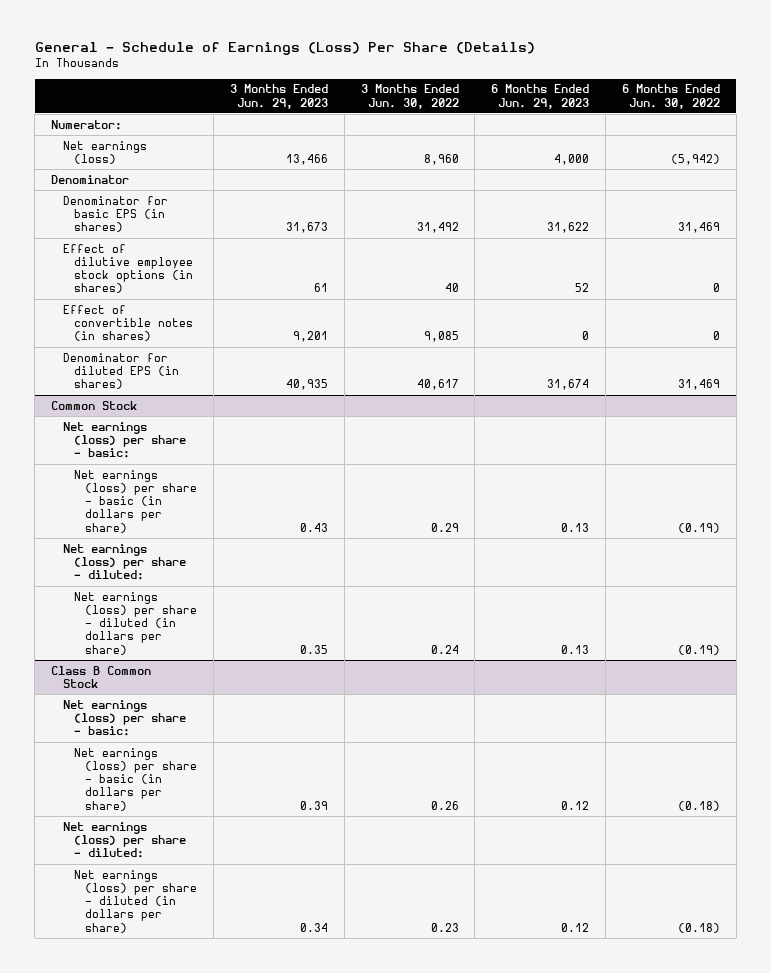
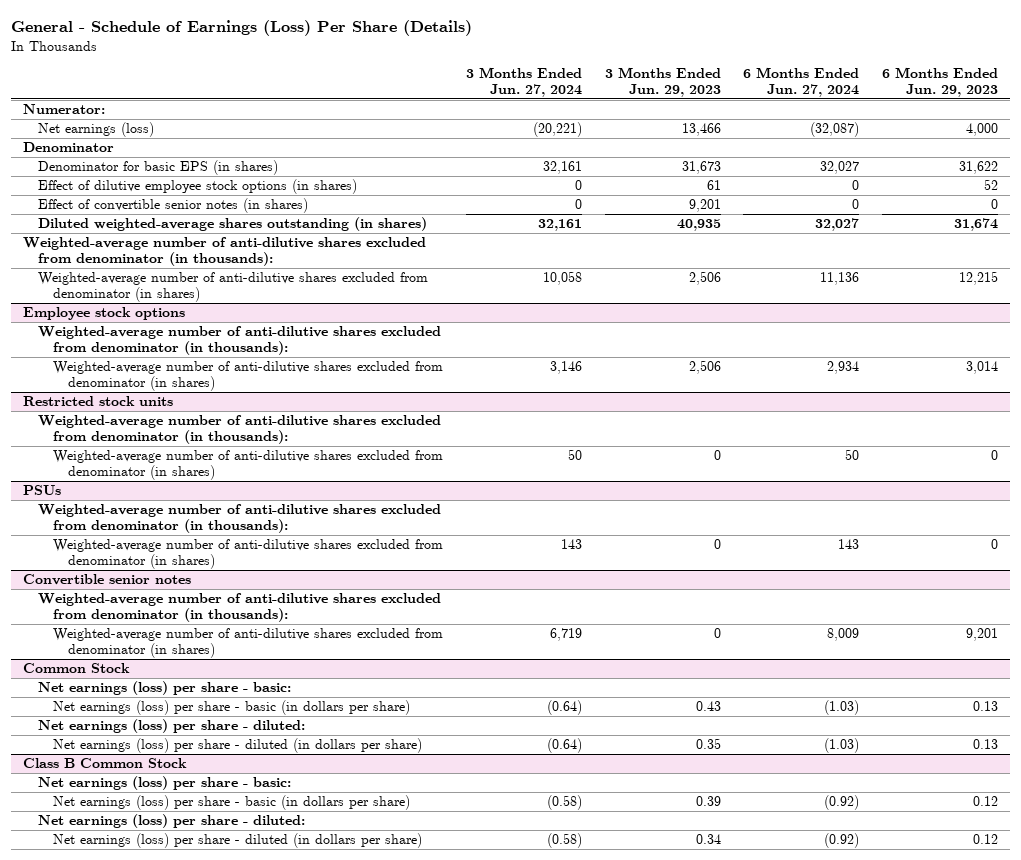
- | 3 Months Ended Jun. 29, 2023 | 3 Months Ended Jun. 30, 2022 | 6 Months Ended Jun. 29, 2023 | 6 Months Ended Jun. 30, 2022
+ | 3 Months Ended Jun. 27, 2024 | 3 Months Ended Jun. 29, 2023 | 6 Months Ended Jun. 27, 2024 | 6 Months Ended Jun. 29, 2023
- Effect of convertible notes (in shares) | 9,201 | 9,085 | 0 | 0
- Denominator for diluted EPS (in shares) | 40,935 | 40,617 | 31,674 | 31,469
+ Effect of convertible senior notes (in shares) | 0 | 9,201 | 0 | 0
+ Diluted weighted-average shares outstanding (in shares) | 32,161 | 40,935 | 32,027 | 31,674
+ Weighted-average number of anti-dilutive shares excluded from denominator (in thousands):
+ Weighted-average number of anti-dilutive shares excluded from denominator (in shares) | 10,058 | 2,506 | 11,136 | 12,215
+ Employee stock options
+ Weighted-average number of anti-dilutive shares excluded from denominator (in thousands):
+ Weighted-average number of anti-dilutive shares excluded from denominator (in shares) | 3,146 | 2,506 | 2,934 | 3,014
+ Restricted stock units
+ Weighted-average number of anti-dilutive shares excluded from denominator (in thousands):
+ Weighted-average number of anti-dilutive shares excluded from denominator (in shares) | 50 | 0 | 50 | 0
+ PSUs
+ Weighted-average number of anti-dilutive shares excluded from denominator (in thousands):
+ Weighted-average number of anti-dilutive shares excluded from denominator (in shares) | 143 | 0 | 143 | 0
+ Convertible senior notes
+ Weighted-average number of anti-dilutive shares excluded from denominator (in thousands):
+ Weighted-average number of anti-dilutive shares excluded from denominator (in shares) | 6,719 | 0 | 8,009 | 9,201

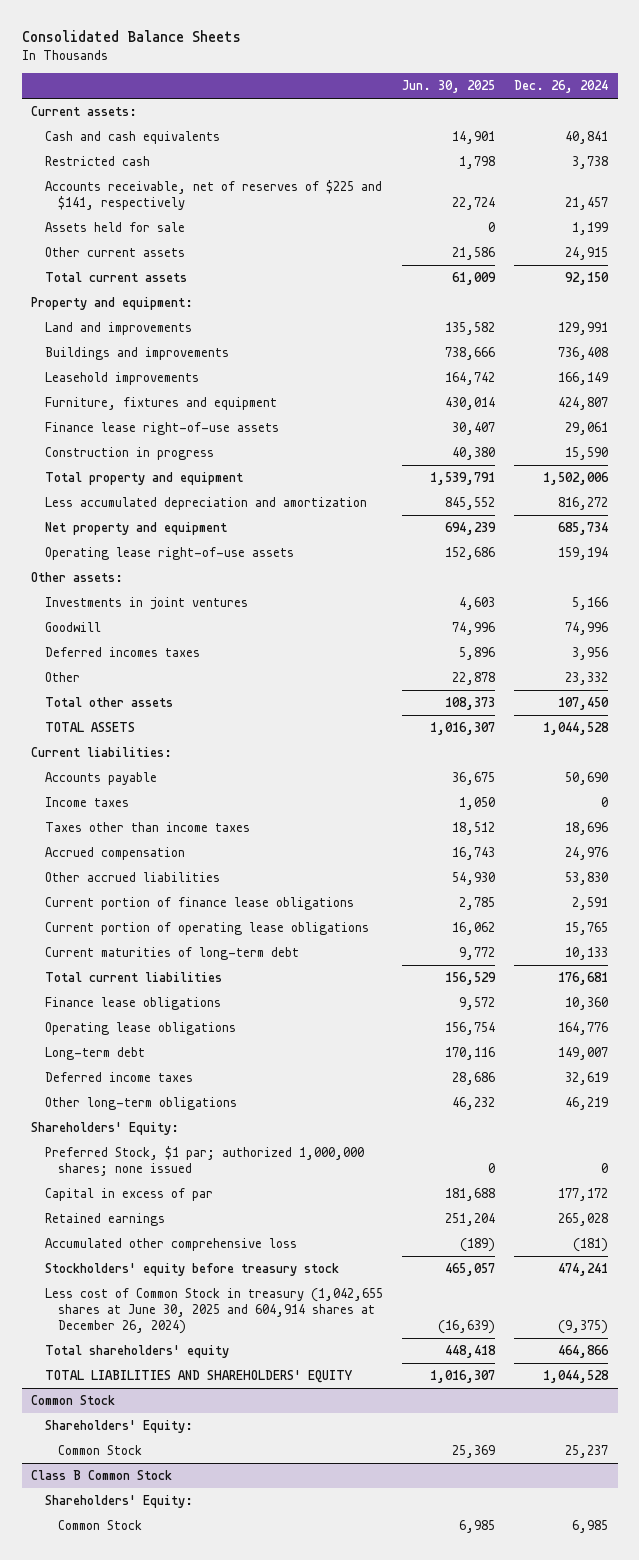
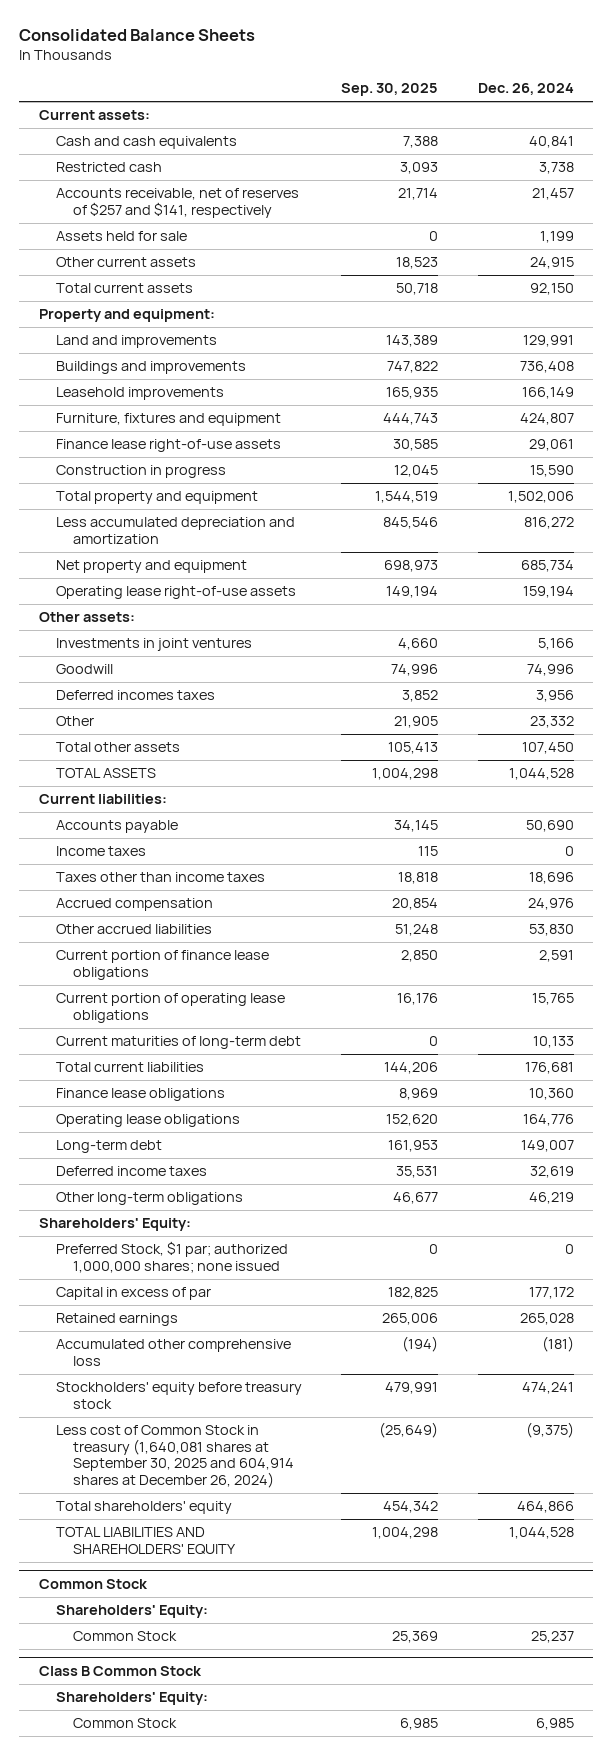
- | Jun. 30, 2025 | Dec. 26, 2024
+ | Sep. 30, 2025 | Dec. 26, 2024
- Accounts receivable, net of reserves of $225 and $141, respectively | 22,724 | 21,457
+ Accounts receivable, net of reserves of $257 and $141, respectively | 21,714 | 21,457
- Less cost of Common Stock in treasury (1,042,655 shares at June 30, 2025 and 604,914 shares at December 26, 2024) | (16,639) | (9,375)
+ Less cost of Common Stock in treasury (1,640,081 shares at September 30, 2025 and 604,914 shares at December 26, 2024) | (25,649) | (9,375)

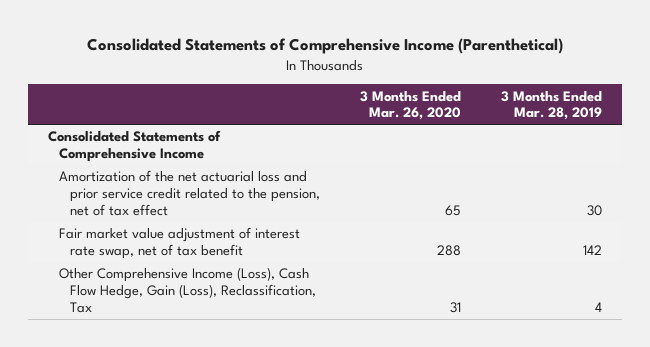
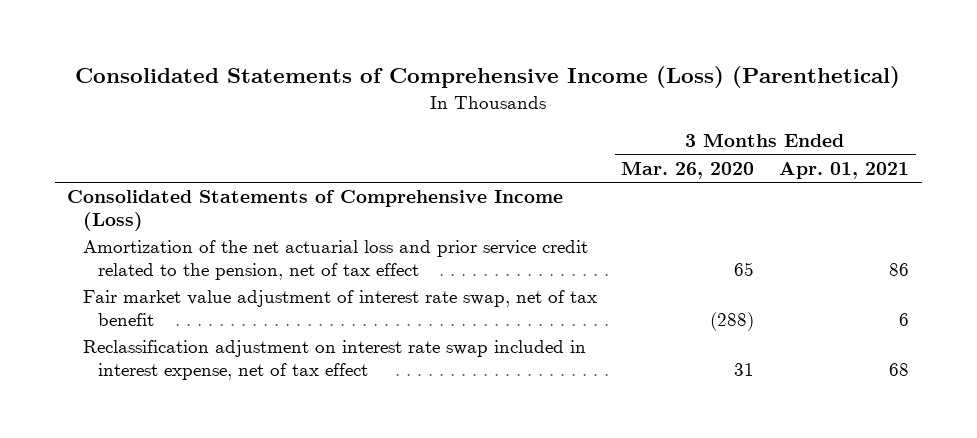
- Consolidated Statements of Comprehensive Income (Parenthetical)
+ Consolidated Statements of Comprehensive Income (Loss) (Parenthetical)
- | 3 Months Ended Mar. 26, 2020 | 3 Months Ended Mar. 28, 2019
+ | 3 Months Ended Mar. 26, 2020 | 3 Months Ended Apr. 01, 2021
- Consolidated Statements of Comprehensive Income
+ Consolidated Statements of Comprehensive Income (Loss)
- Fair market value adjustment of interest rate swap, net of tax benefit | 288 | 142
- Other Comprehensive Income (Loss), Cash Flow Hedge, Gain (Loss), Reclassification, Tax | 31 | 4
+ Fair market value adjustment of interest rate swap, net of tax benefit | (288) | 6
+ Reclassification adjustment on interest rate swap included in interest expense, net of tax effect | 31 | 68

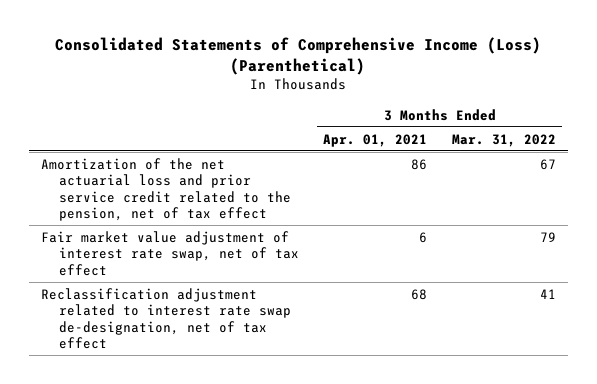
- | 3 Months Ended Mar. 26, 2020 | 3 Months Ended Apr. 01, 2021
+ | 3 Months Ended Apr. 01, 2021 | 3 Months Ended Mar. 31, 2022
- Consolidated Statements of Comprehensive Income (Loss)
- Fair market value adjustment of interest rate swap, net of tax benefit | (288) | 6
- Reclassification adjustment on interest rate swap included in interest expense, net of tax effect | 31 | 68
+ Fair market value adjustment of interest rate swap, net of tax effect | 6 | 79
+ Reclassification adjustment related to interest rate swap de-designation, net of tax effect | 68 | 41

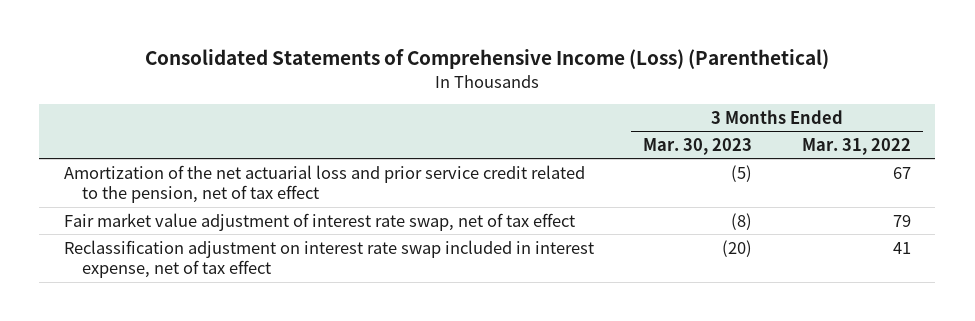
- | 3 Months Ended Apr. 01, 2021 | 3 Months Ended Mar. 31, 2022
+ | 3 Months Ended Mar. 30, 2023 | 3 Months Ended Mar. 31, 2022
- Reclassification adjustment related to interest rate swap de-designation, net of tax effect | 68 | 41
+ Reclassification adjustment on interest rate swap included in interest expense, net of tax effect | (20) | 41

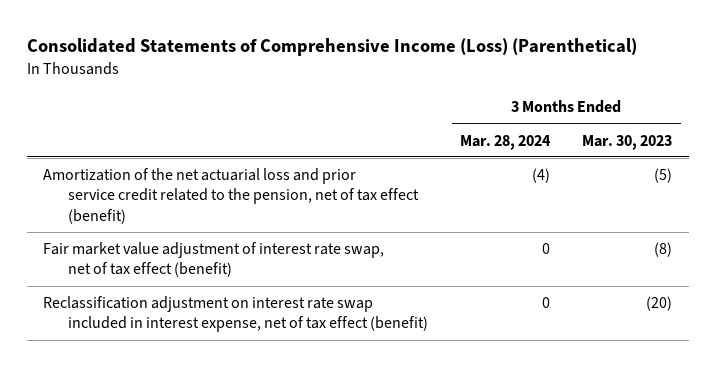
- | 3 Months Ended Mar. 30, 2023 | 3 Months Ended Mar. 31, 2022
+ | 3 Months Ended Mar. 28, 2024 | 3 Months Ended Mar. 30, 2023
- Amortization of the net actuarial loss and prior service credit related to the pension, net of tax effect | (5) | 67
- Fair market value adjustment of interest rate swap, net of tax effect | (8) | 79
- Reclassification adjustment on interest rate swap included in interest expense, net of tax effect | (20) | 41
+ Amortization of the net actuarial loss and prior service credit related to the pension, net of tax effect (benefit) | (4) | (5)
+ Fair market value adjustment of interest rate swap, net of tax effect (benefit) | 0 | (8)
+ Reclassification adjustment on interest rate swap included in interest expense, net of tax effect (benefit) | 0 | (20)

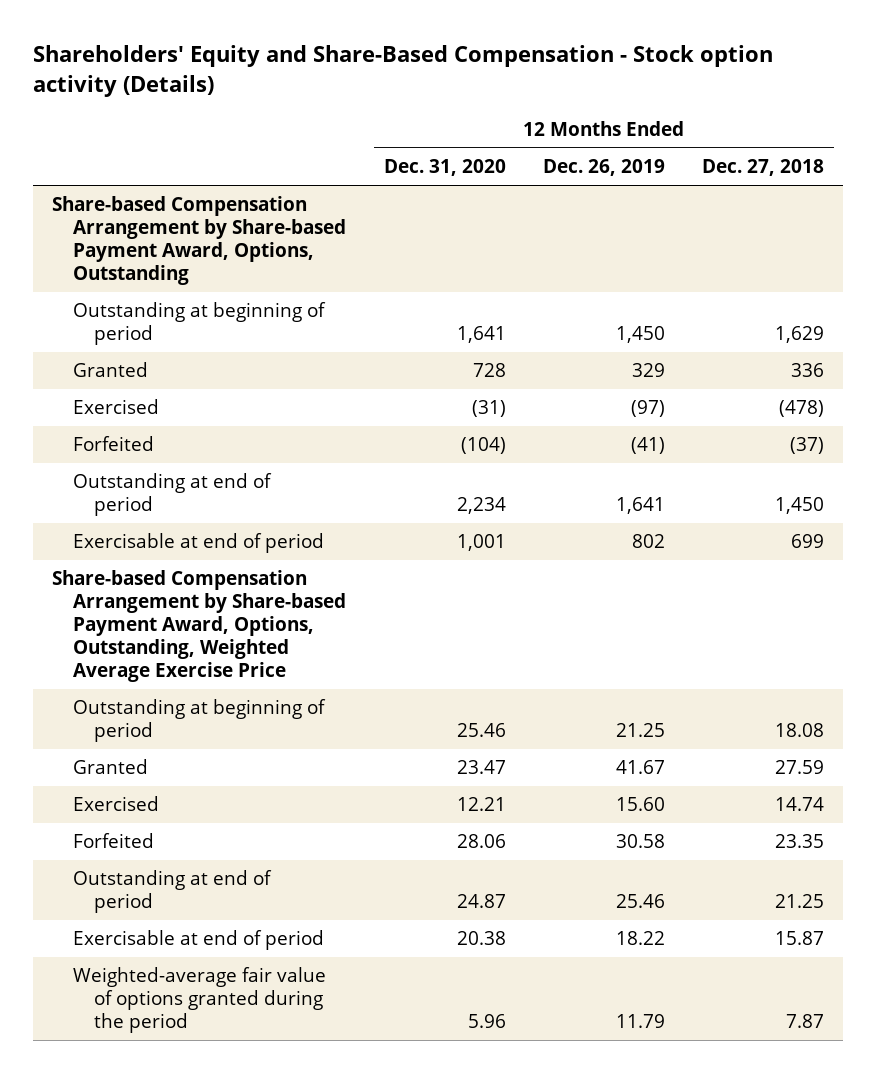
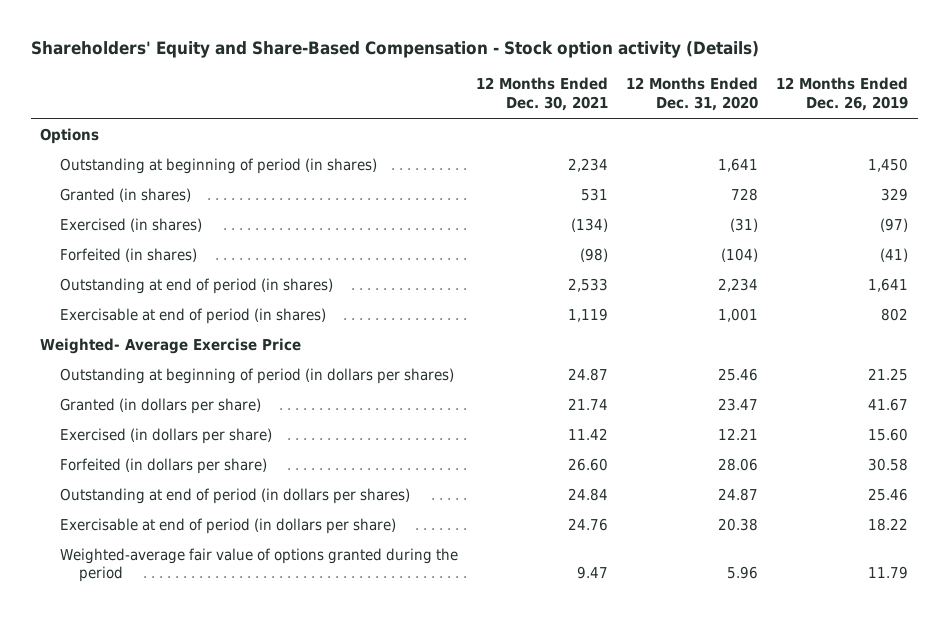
- | 12 Months Ended Dec. 31, 2020 | 12 Months Ended Dec. 26, 2019 | 12 Months Ended Dec. 27, 2018
+ | 12 Months Ended Dec. 30, 2021 | 12 Months Ended Dec. 31, 2020 | 12 Months Ended Dec. 26, 2019
- Share-based Compensation Arrangement by Share-based Payment Award, Options, Outstanding
- Outstanding at beginning of period | 1,641 | 1,450 | 1,629
- Granted | 728 | 329 | 336
- Exercised | (31) | (97) | (478)
- Forfeited | (104) | (41) | (37)
- Outstanding at end of period | 2,234 | 1,641 | 1,450
- Exercisable at end of period | 1,001 | 802 | 699
- Share-based Compensation Arrangement by Share-based Payment Award, Options, Outstanding, Weighted Average Exercise Price
- Outstanding at beginning of period | 25.46 | 21.25 | 18.08
- Granted | 23.47 | 41.67 | 27.59
- Exercised | 12.21 | 15.60 | 14.74
- Forfeited | 28.06 | 30.58 | 23.35
- Outstanding at end of period | 24.87 | 25.46 | 21.25
- Exercisable at end of period | 20.38 | 18.22 | 15.87
+ Options
+ Outstanding at beginning of period (in shares) | 2,234 | 1,641 | 1,450
+ Granted (in shares) | 531 | 728 | 329
+ Exercised (in shares) | (134) | (31) | (97)
+ Forfeited (in shares) | (98) | (104) | (41)
+ Outstanding at end of period (in shares) | 2,533 | 2,234 | 1,641
+ Exercisable at end of period (in shares) | 1,119 | 1,001 | 802
+ Weighted- Average Exercise Price
+ Outstanding at beginning of period (in dollars per shares) | 24.87 | 25.46 | 21.25
+ Granted (in dollars per share) | 21.74 | 23.47 | 41.67
+ Exercised (in dollars per share) | 11.42 | 12.21 | 15.60
+ Forfeited (in dollars per share) | 26.60 | 28.06 | 30.58
+ Outstanding at end of period (in dollars per shares) | 24.84 | 24.87 | 25.46
+ Exercisable at end of period (in dollars per share) | 24.76 | 20.38 | 18.22

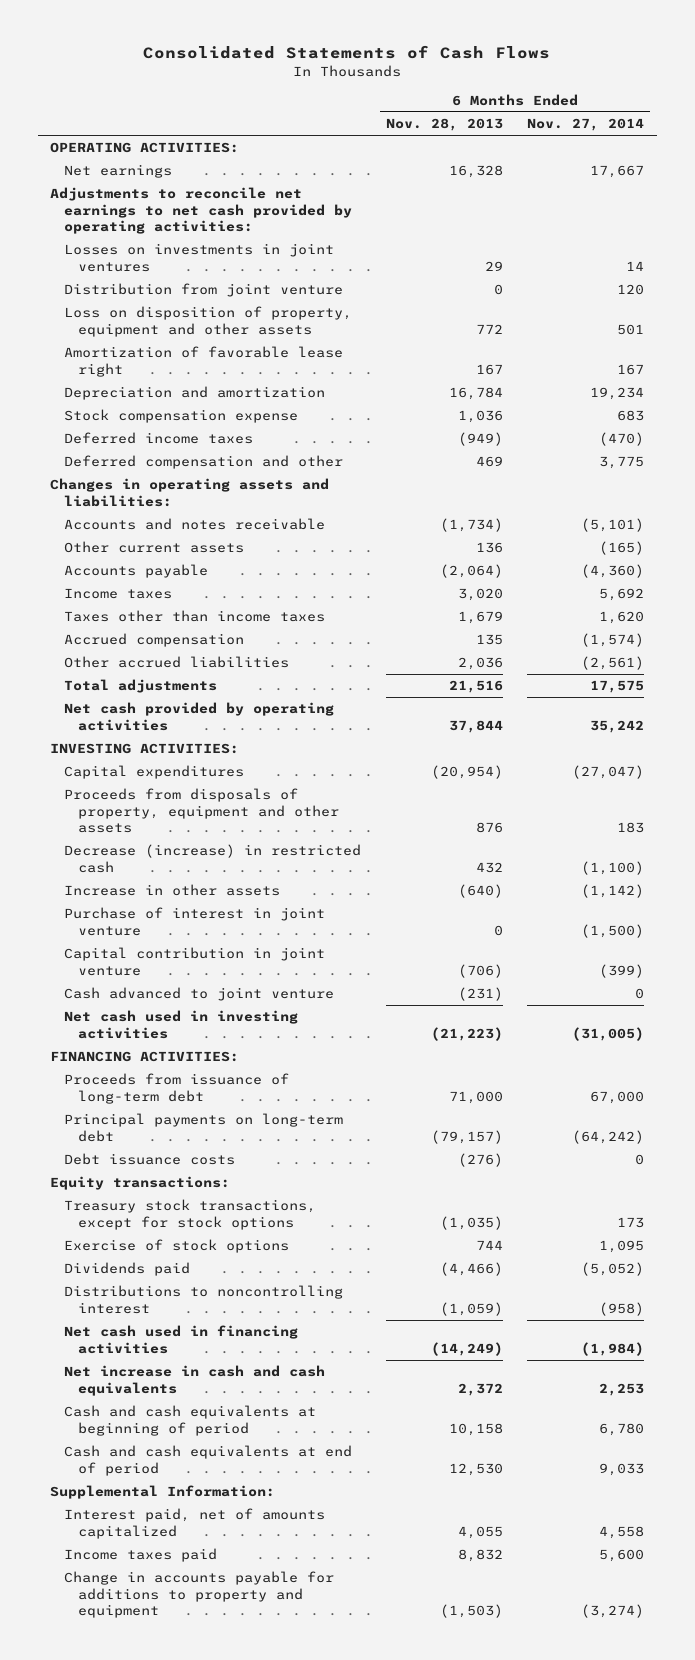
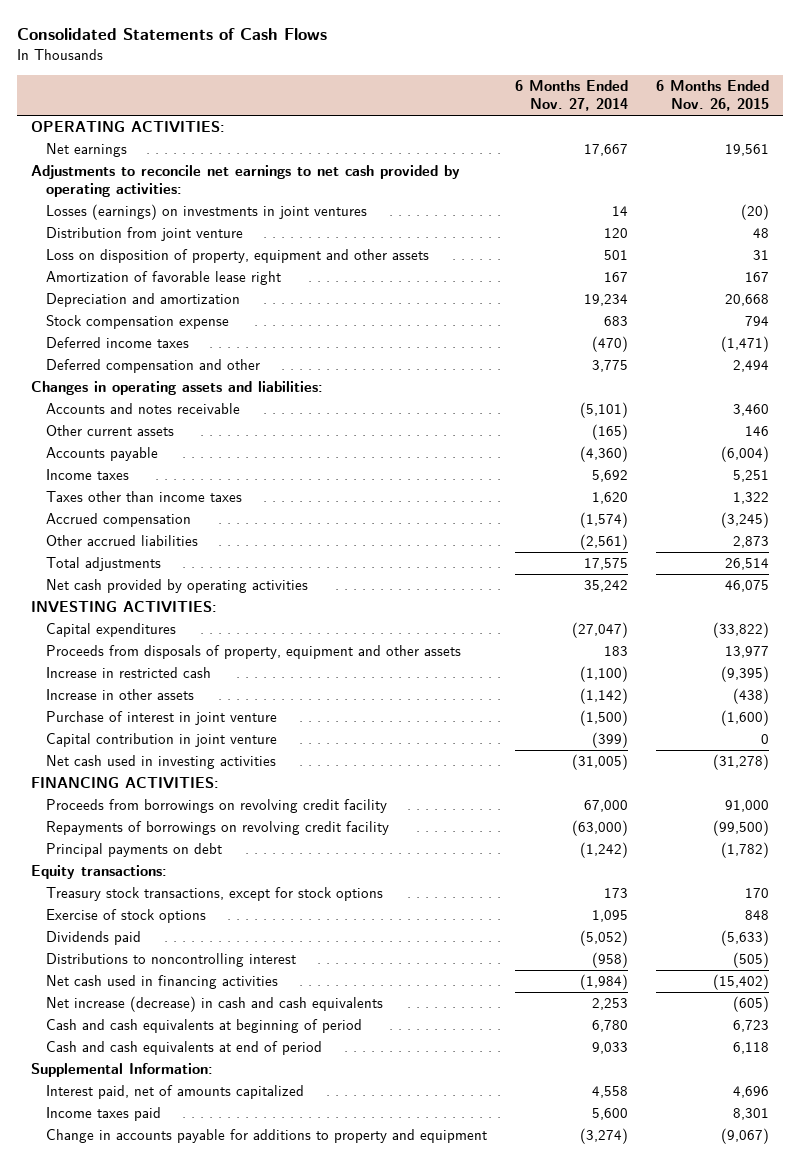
- | 6 Months Ended Nov. 28, 2013 | 6 Months Ended Nov. 27, 2014
+ | 6 Months Ended Nov. 27, 2014 | 6 Months Ended Nov. 26, 2015
- Losses on investments in joint ventures | 29 | 14
+ Losses (earnings) on investments in joint ventures | 14 | (20)
- Decrease (increase) in restricted cash | 432 | (1,100)
+ Increase in restricted cash | (1,100) | (9,395)
- Cash advanced to joint venture | (231) | 0
- Proceeds from issuance of long-term debt | 71,000 | 67,000
- Principal payments on long-term debt | (79,157) | (64,242)
- Debt issuance costs | (276) | 0
+ Proceeds from borrowings on revolving credit facility | 67,000 | 91,000
+ Repayments of borrowings on revolving credit facility | (63,000) | (99,500)
+ Principal payments on debt | (1,242) | (1,782)
- Net increase in cash and cash equivalents | 2,372 | 2,253
+ Net increase (decrease) in cash and cash equivalents | 2,253 | (605)

